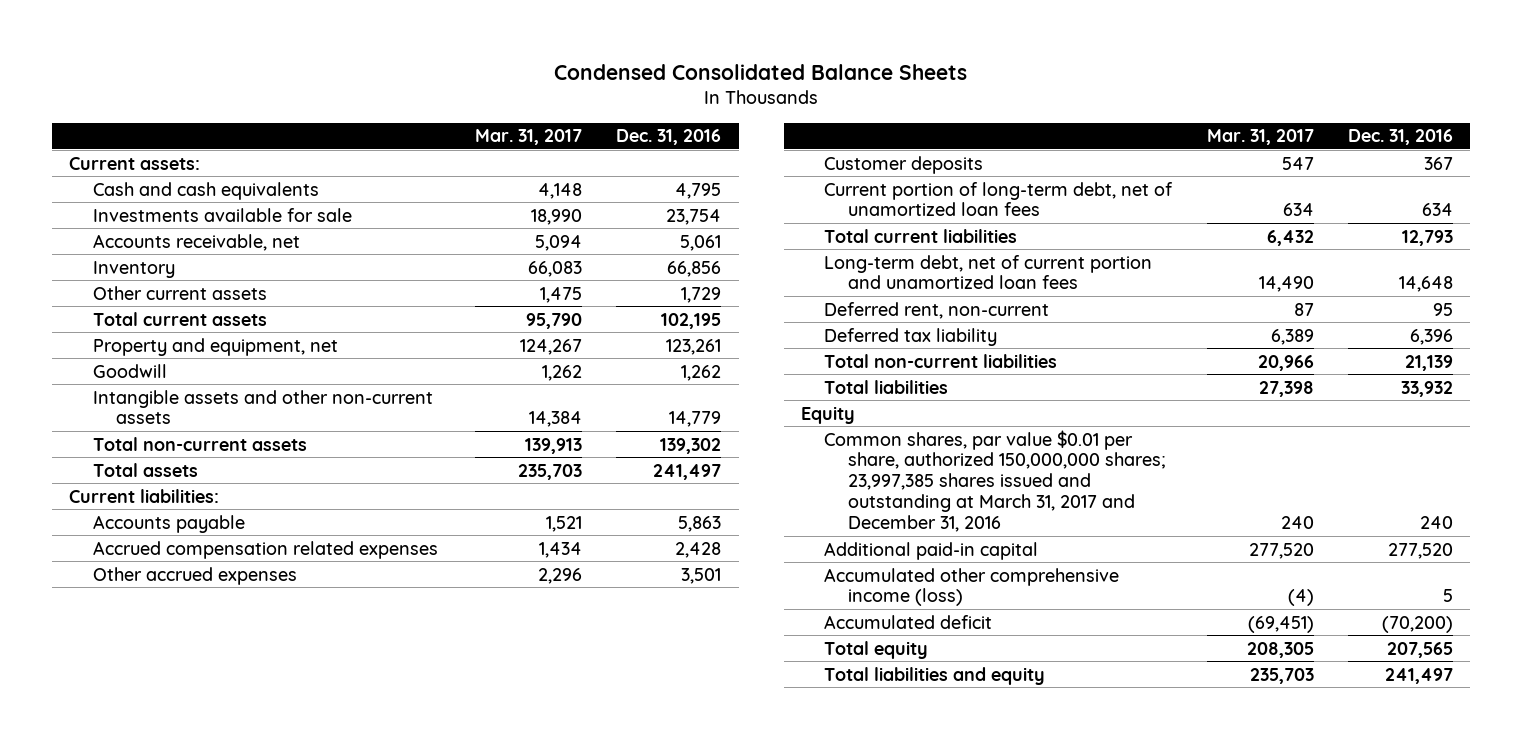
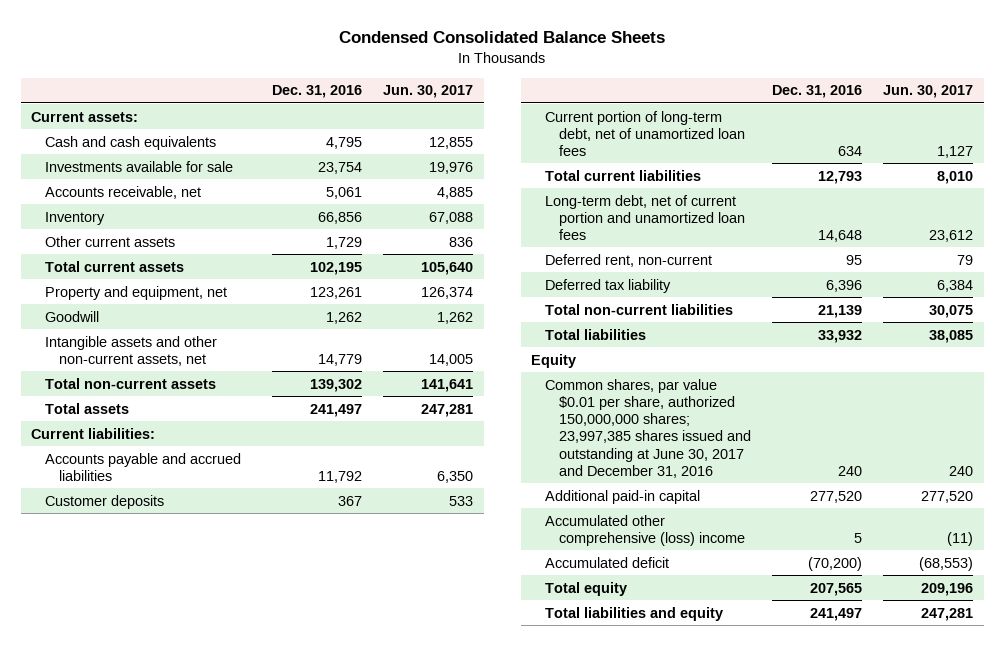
- | Mar. 31, 2017 | Dec. 31, 2016
+ | Dec. 31, 2016 | Jun. 30, 2017
- Intangible assets and other non-current assets | 14,384 | 14,779
+ Intangible assets and other non-current assets, net | 14,779 | 14,005
- Accounts payable | 1,521 | 5,863
- Accrued compensation related expenses | 1,434 | 2,428
- Other accrued expenses | 2,296 | 3,501
+ Accounts payable and accrued liabilities | 11,792 | 6,350
- Common shares, par value $0.01 per share, authorized 150,000,000 shares; 23,997,385 shares issued and outstanding at March 31, 2017 and December 31, 2016 | 240 | 240
+ Common shares, par value $0.01 per share, authorized 150,000,000 shares; 23,997,385 shares issued and outstanding at June 30, 2017 and December 31, 2016 | 240 | 240
- Accumulated other comprehensive income (loss) | (4) | 5
+ Accumulated other comprehensive (loss) income | 5 | (11)

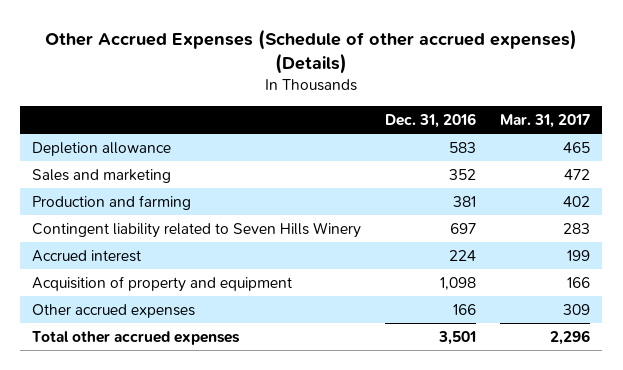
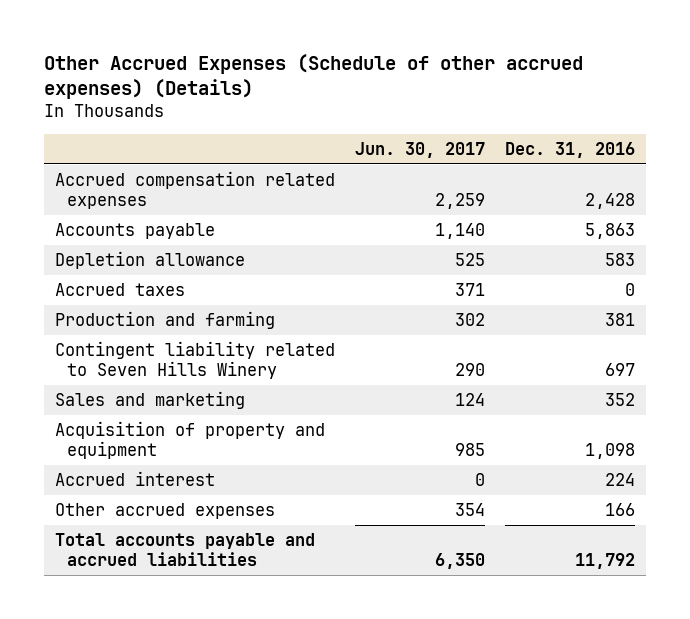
- | Dec. 31, 2016 | Mar. 31, 2017
+ | Jun. 30, 2017 | Dec. 31, 2016
+ Accrued compensation related expenses | 2,259 | 2,428
+ Accounts payable | 1,140 | 5,863
+ Accrued taxes | 371 | 0
moved down: Sales and marketing | 124 | 352
moved down: Accrued interest | 0 | 224
- Total other accrued expenses | 3,501 | 2,296
+ Total accounts payable and accrued liabilities | 6,350 | 11,792

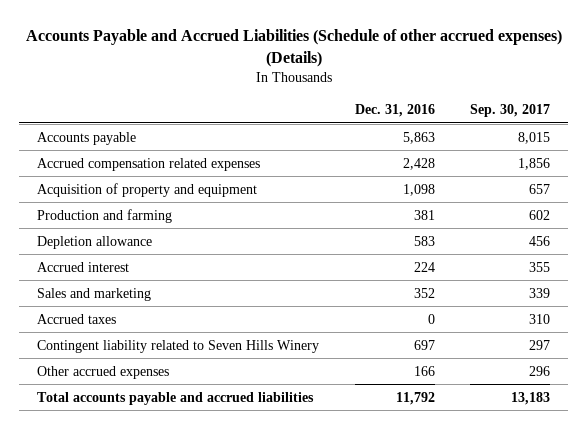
- Other Accrued Expenses (Schedule of other accrued expenses) (Details)
+ Accounts Payable and Accrued Liabilities (Schedule of other accrued expenses) (Details)
- | Jun. 30, 2017 | Dec. 31, 2016
+ | Dec. 31, 2016 | Sep. 30, 2017
moved down: Accrued compensation related expenses | 2,428 | 1,856
moved up: Acquisition of property and equipment | 1,098 | 657
moved up: Production and farming | 381 | 602
moved up: Accrued interest | 224 | 355
moved up: Sales and marketing | 352 | 339

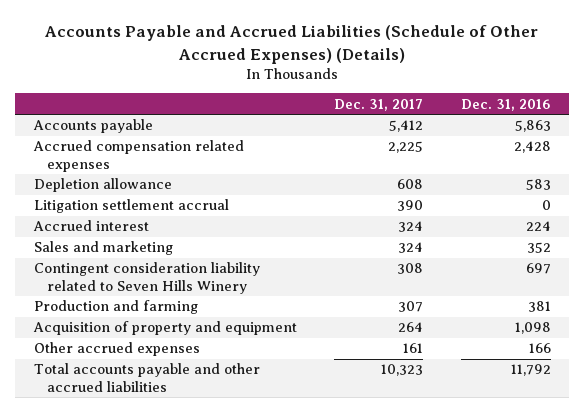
- Accounts Payable and Accrued Liabilities (Schedule of other accrued expenses) (Details)
+ Accounts Payable and Accrued Liabilities (Schedule of Other Accrued Expenses) (Details)
- | Dec. 31, 2016 | Sep. 30, 2017
+ | Dec. 31, 2017 | Dec. 31, 2016
+ Litigation settlement accrual | 390 | 0
- Accrued taxes | 0 | 310
- Contingent liability related to Seven Hills Winery | 697 | 297
+ Contingent consideration liability related to Seven Hills Winery | 308 | 697
moved down: Production and farming | 307 | 381
moved down: Acquisition of property and equipment | 264 | 1,098
- Total accounts payable and accrued liabilities | 11,792 | 13,183
+ Total accounts payable and other accrued liabilities | 10,323 | 11,792

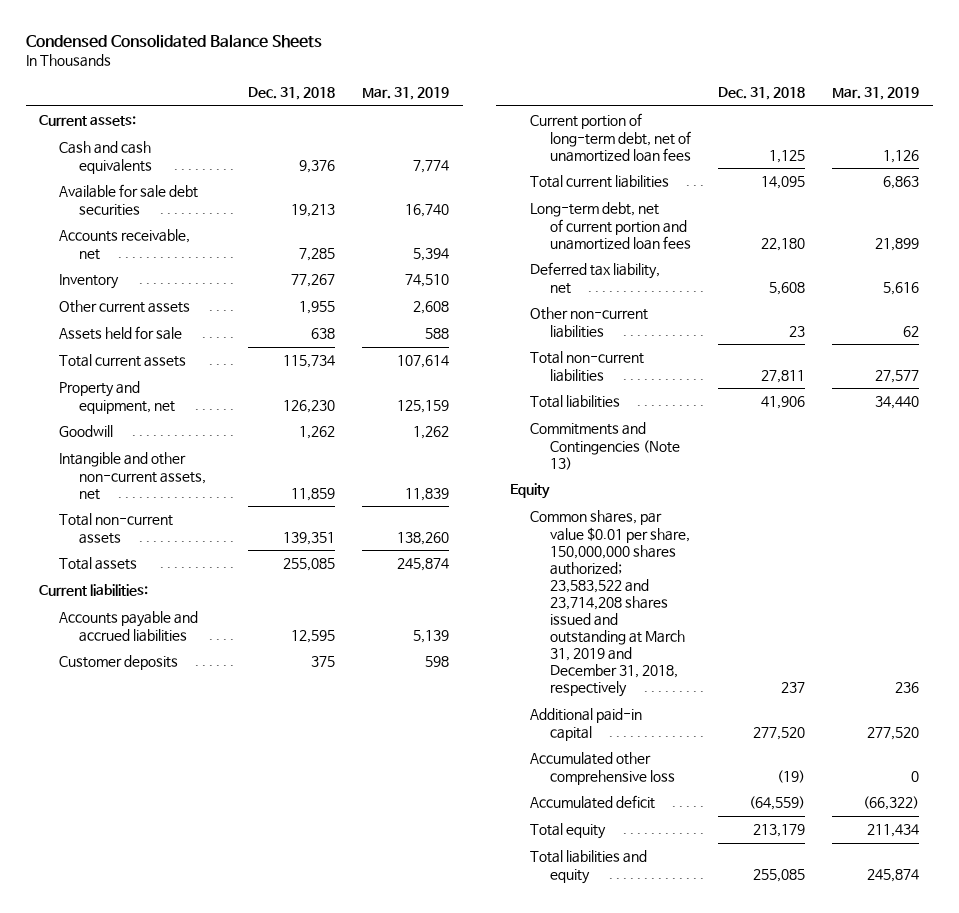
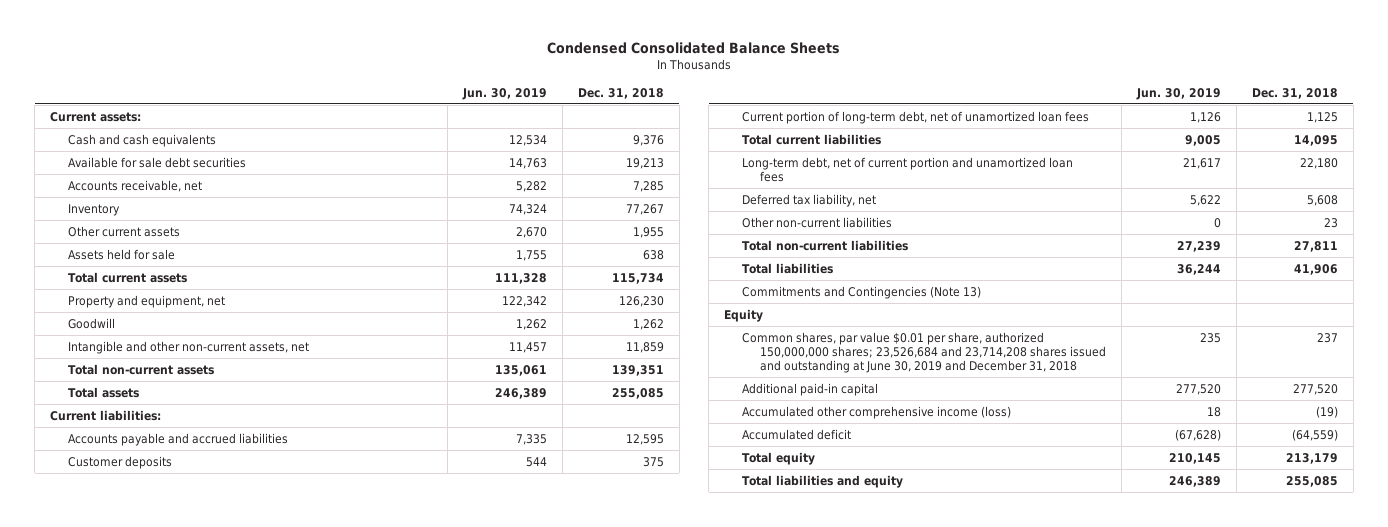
- | Dec. 31, 2018 | Mar. 31, 2019
+ | Jun. 30, 2019 | Dec. 31, 2018
- Common shares, par value $0.01 per share, 150,000,000 shares authorized; 23,583,522 and 23,714,208 shares issued and outstanding at March 31, 2019 and December 31, 2018, respectively | 237 | 236
+ Common shares, par value $0.01 per share, authorized 150,000,000 shares; 23,526,684 and 23,714,208 shares issued and outstanding at June 30, 2019 and December 31, 2018 | 235 | 237
- Accumulated other comprehensive loss | (19) | 0
+ Accumulated other comprehensive income (loss) | 18 | (19)

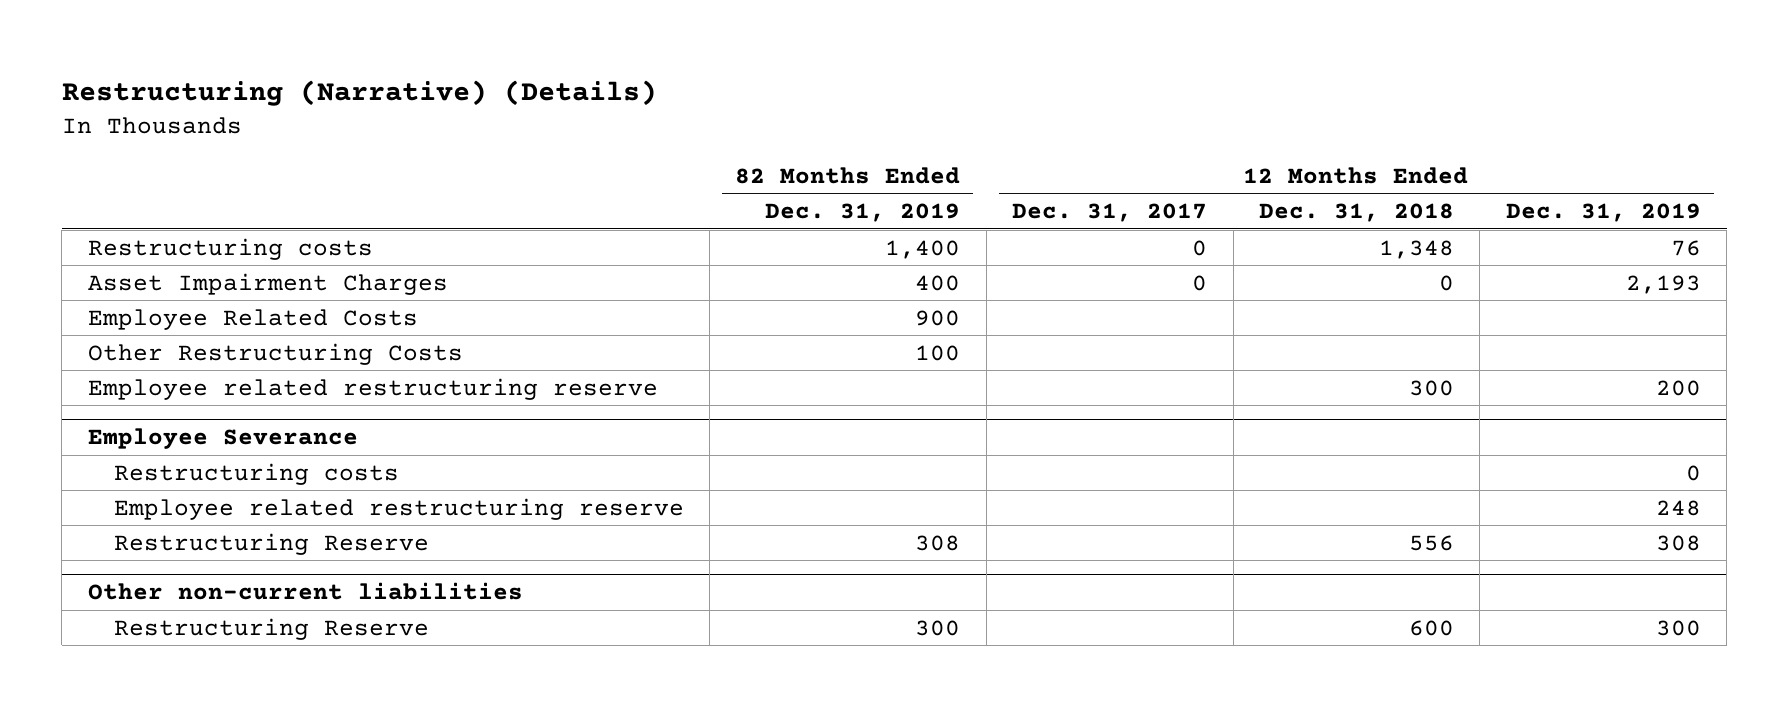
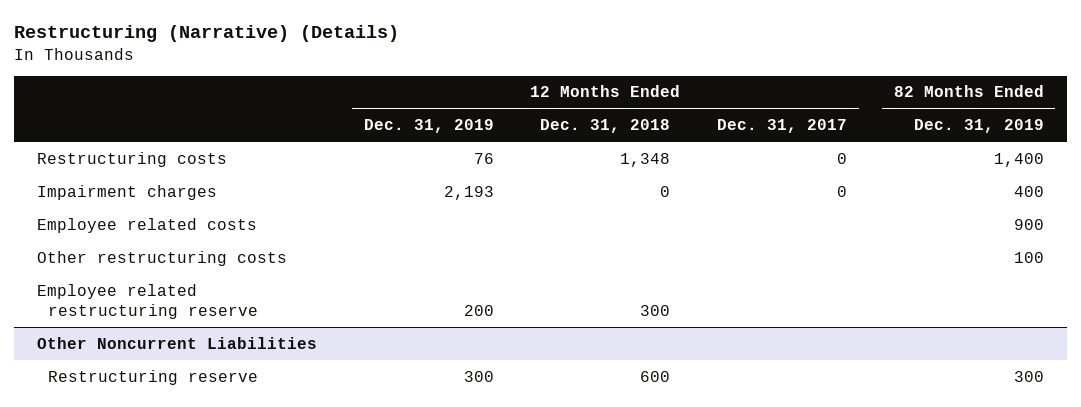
- | 82 Months Ended Dec. 31, 2019 | 12 Months Ended Dec. 31, 2017 | 12 Months Ended Dec. 31, 2018 | 12 Months Ended Dec. 31, 2019
+ | 12 Months Ended Dec. 31, 2019 | 12 Months Ended Dec. 31, 2018 | 12 Months Ended Dec. 31, 2017 | 82 Months Ended Dec. 31, 2019
- Asset Impairment Charges | 400 | 0 | 0 | 2,193
- Employee Related Costs | 900 | | |
- Other Restructuring Costs | 100 | | |
+ Impairment charges | 2,193 | 0 | 0 | 400
+ Employee related costs | | | | 900
+ Other restructuring costs | | | | 100
- Employee Severance
- Restructuring costs | | | | 0
- Employee related restructuring reserve | | | | 248
- Restructuring Reserve | 308 | | 556 | 308
- Other non-current liabilities
- Restructuring Reserve | 300 | | 600 | 300
+ Other Noncurrent Liabilities
+ Restructuring reserve | 300 | 600 | | 300

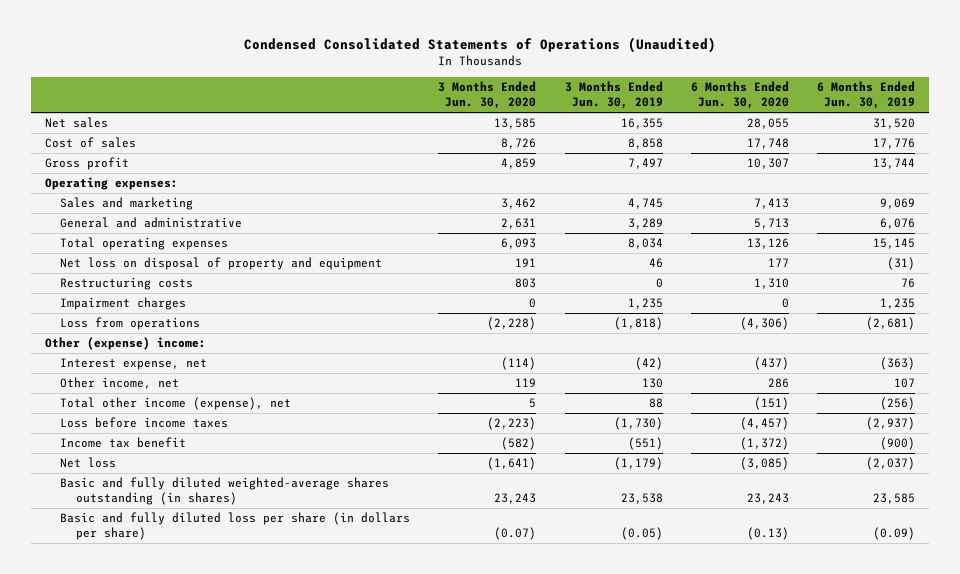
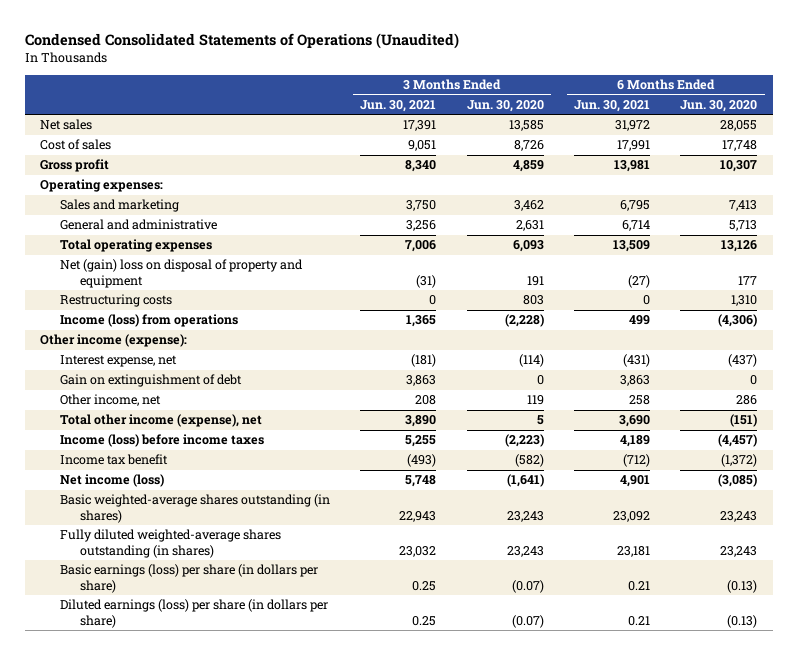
- | 3 Months Ended Jun. 30, 2020 | 3 Months Ended Jun. 30, 2019 | 6 Months Ended Jun. 30, 2020 | 6 Months Ended Jun. 30, 2019
+ | 3 Months Ended Jun. 30, 2021 | 3 Months Ended Jun. 30, 2020 | 6 Months Ended Jun. 30, 2021 | 6 Months Ended Jun. 30, 2020
- Net loss on disposal of property and equipment | 191 | 46 | 177 | (31)
+ Net (gain) loss on disposal of property and equipment | (31) | 191 | (27) | 177
- Impairment charges | 0 | 1,235 | 0 | 1,235
- Loss from operations | (2,228) | (1,818) | (4,306) | (2,681)
- Other (expense) income:
+ Income (loss) from operations | 1,365 | (2,228) | 499 | (4,306)
+ Other income (expense):
+ Gain on extinguishment of debt | 3,863 | 0 | 3,863 | 0
- Loss before income taxes | (2,223) | (1,730) | (4,457) | (2,937)
+ Income (loss) before income taxes | 5,255 | (2,223) | 4,189 | (4,457)
- Net loss | (1,641) | (1,179) | (3,085) | (2,037)
- Basic and fully diluted weighted-average shares outstanding (in shares) | 23,243 | 23,538 | 23,243 | 23,585
- Basic and fully diluted loss per share (in dollars per share) | (0.07) | (0.05) | (0.13) | (0.09)
+ Net income (loss) | 5,748 | (1,641) | 4,901 | (3,085)
+ Basic weighted-average shares outstanding (in shares) | 22,943 | 23,243 | 23,092 | 23,243
+ Fully diluted weighted-average shares outstanding (in shares) | 23,032 | 23,243 | 23,181 | 23,243
+ Basic earnings (loss) per share (in dollars per share) | 0.25 | (0.07) | 0.21 | (0.13)
+ Diluted earnings (loss) per share (in dollars per share) | 0.25 | (0.07) | 0.21 | (0.13)

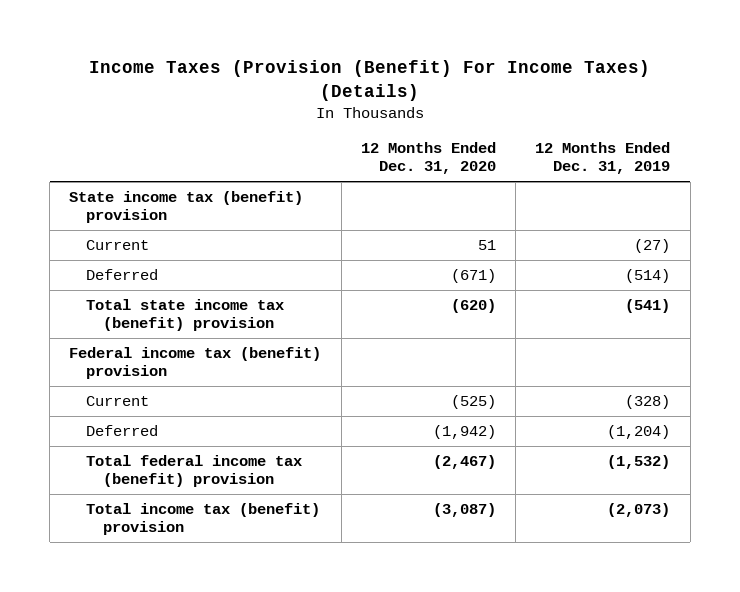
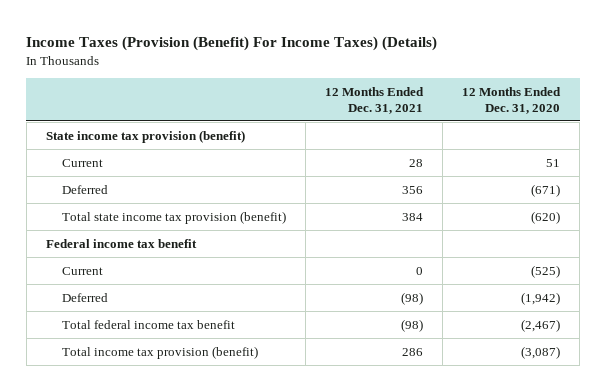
- | 12 Months Ended Dec. 31, 2020 | 12 Months Ended Dec. 31, 2019
+ | 12 Months Ended Dec. 31, 2021 | 12 Months Ended Dec. 31, 2020
- State income tax (benefit) provision
+ State income tax provision (benefit)
- Total state income tax (benefit) provision | (620) | (541)
- Federal income tax (benefit) provision
+ Total state income tax provision (benefit) | 384 | (620)
+ Federal income tax benefit
- Total federal income tax (benefit) provision | (2,467) | (1,532)
- Total income tax (benefit) provision | (3,087) | (2,073)
+ Total federal income tax benefit | (98) | (2,467)
+ Total income tax provision (benefit) | 286 | (3,087)

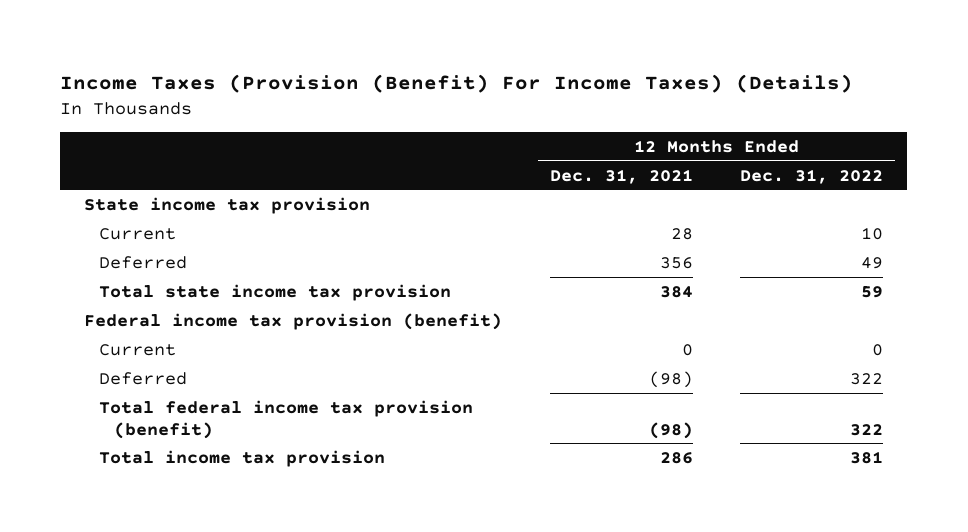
- | 12 Months Ended Dec. 31, 2021 | 12 Months Ended Dec. 31, 2020
+ | 12 Months Ended Dec. 31, 2021 | 12 Months Ended Dec. 31, 2022
- State income tax provision (benefit)
+ State income tax provision
- Total state income tax provision (benefit) | 384 | (620)
- Federal income tax benefit
+ Total state income tax provision | 384 | 59
+ Federal income tax provision (benefit)
- Total federal income tax benefit | (98) | (2,467)
- Total income tax provision (benefit) | 286 | (3,087)
+ Total federal income tax provision (benefit) | (98) | 322
+ Total income tax provision | 286 | 381

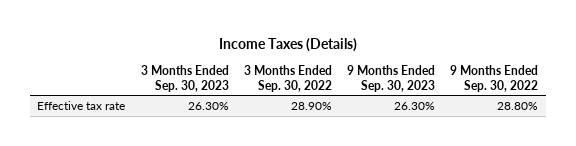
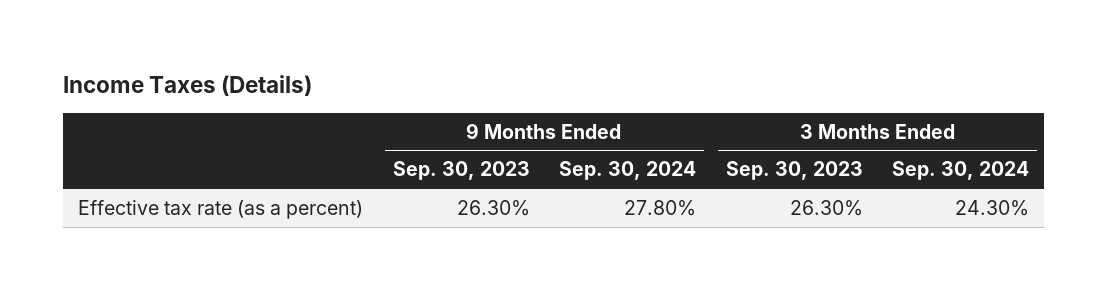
- | 3 Months Ended Sep. 30, 2023 | 3 Months Ended Sep. 30, 2022 | 9 Months Ended Sep. 30, 2023 | 9 Months Ended Sep. 30, 2022
+ | 9 Months Ended Sep. 30, 2023 | 9 Months Ended Sep. 30, 2024 | 3 Months Ended Sep. 30, 2023 | 3 Months Ended Sep. 30, 2024
- Effective tax rate | 26.30% | 28.90% | 26.30% | 28.80%
+ Effective tax rate (as a percent) | 26.30% | 27.80% | 26.30% | 24.30%

